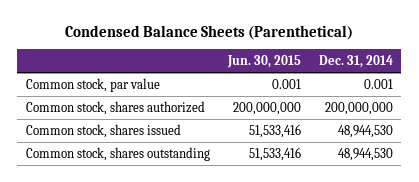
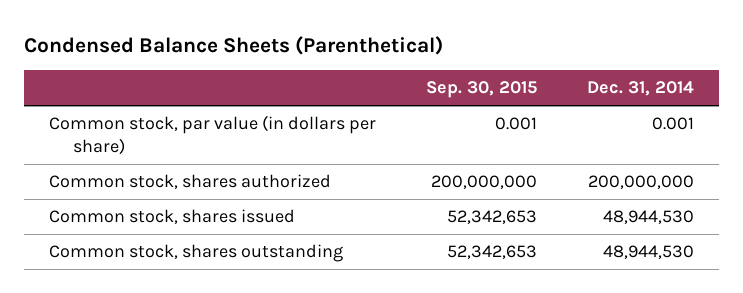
- | Jun. 30, 2015 | Dec. 31, 2014
+ | Sep. 30, 2015 | Dec. 31, 2014
- Common stock, par value | 0.001 | 0.001
+ Common stock, par value (in dollars per share) | 0.001 | 0.001

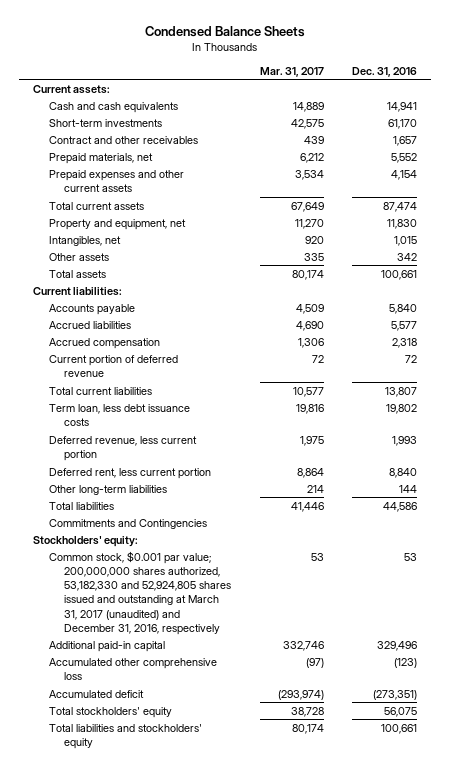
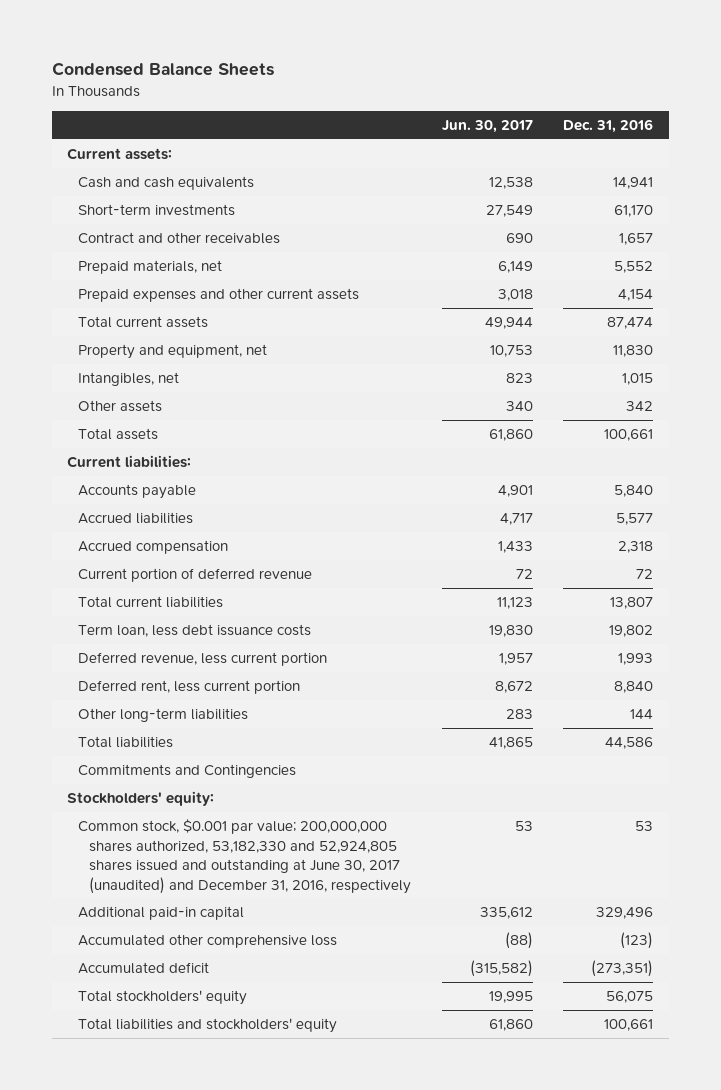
- | Mar. 31, 2017 | Dec. 31, 2016
+ | Jun. 30, 2017 | Dec. 31, 2016
- Common stock, $0.001 par value; 200,000,000 shares authorized, 53,182,330 and 52,924,805 shares issued and outstanding at March 31, 2017 (unaudited) and December 31, 2016, respectively | 53 | 53
+ Common stock, $0.001 par value; 200,000,000 shares authorized, 53,182,330 and 52,924,805 shares issued and outstanding at June 30, 2017 (unaudited) and December 31, 2016, respectively | 53 | 53

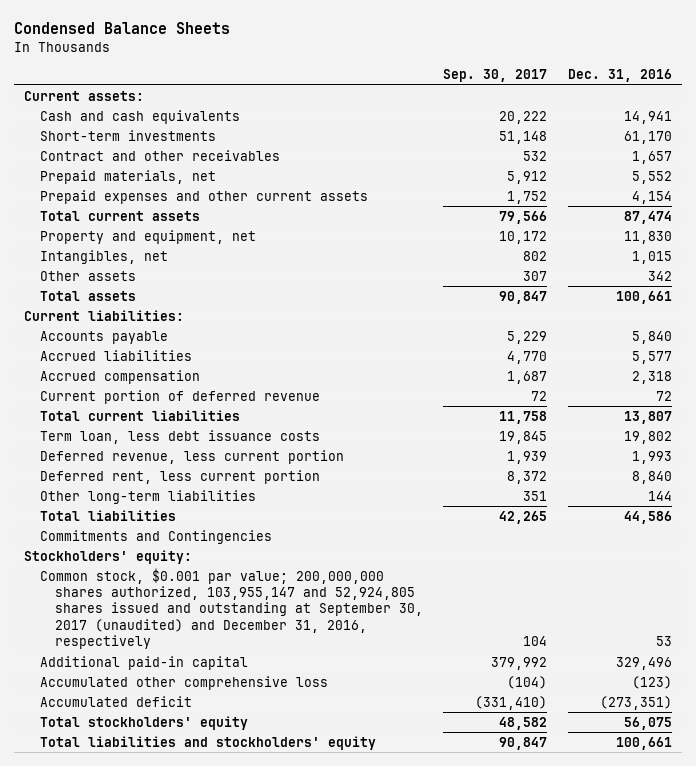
- | Jun. 30, 2017 | Dec. 31, 2016
+ | Sep. 30, 2017 | Dec. 31, 2016
- Common stock, $0.001 par value; 200,000,000 shares authorized, 53,182,330 and 52,924,805 shares issued and outstanding at June 30, 2017 (unaudited) and December 31, 2016, respectively | 53 | 53
+ Common stock, $0.001 par value; 200,000,000 shares authorized, 103,955,147 and 52,924,805 shares issued and outstanding at September 30, 2017 (unaudited) and December 31, 2016, respectively | 104 | 53

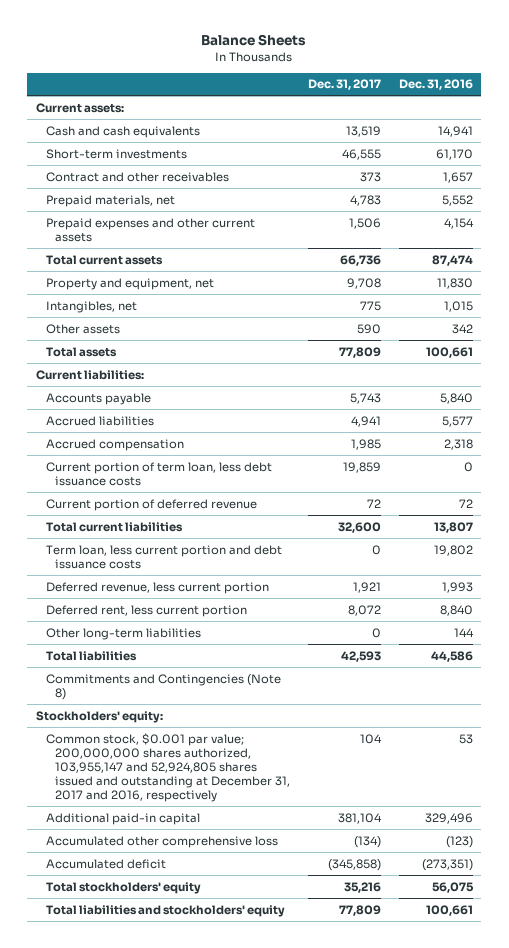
- Condensed Balance Sheets
+ Balance Sheets
- | Sep. 30, 2017 | Dec. 31, 2016
+ | Dec. 31, 2017 | Dec. 31, 2016
+ Current portion of term loan, less debt issuance costs | 19,859 | 0
- Term loan, less debt issuance costs | 19,845 | 19,802
+ Term loan, less current portion and debt issuance costs | 0 | 19,802
- Commitments and Contingencies
+ Commitments and Contingencies (Note 8)
- Common stock, $0.001 par value; 200,000,000 shares authorized, 103,955,147 and 52,924,805 shares issued and outstanding at September 30, 2017 (unaudited) and December 31, 2016, respectively | 104 | 53
+ Common stock, $0.001 par value; 200,000,000 shares authorized, 103,955,147 and 52,924,805 shares issued and outstanding at December 31, 2017 and 2016, respectively | 104 | 53

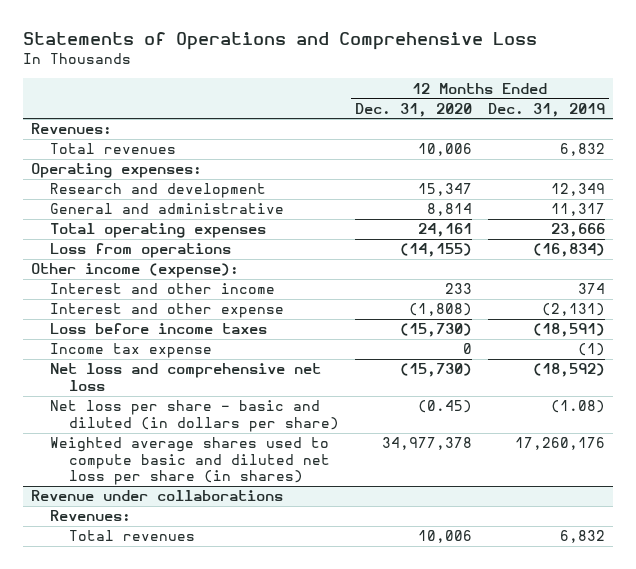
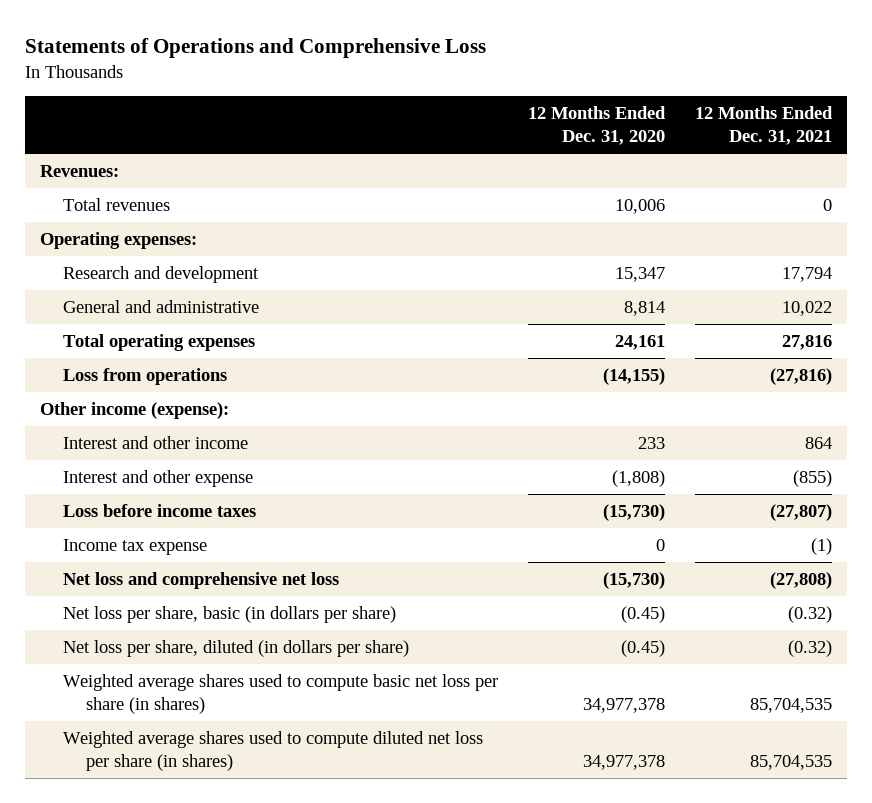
- | 12 Months Ended Dec. 31, 2020 | 12 Months Ended Dec. 31, 2019
+ | 12 Months Ended Dec. 31, 2020 | 12 Months Ended Dec. 31, 2021
- Net loss per share - basic and diluted (in dollars per share) | (0.45) | (1.08)
- Weighted average shares used to compute basic and diluted net loss per share (in shares) | 34,977,378 | 17,260,176
- Revenue under collaborations
- Revenues:
- Total revenues | 10,006 | 6,832
+ Net loss per share, basic (in dollars per share) | (0.45) | (0.32)
+ Net loss per share, diluted (in dollars per share) | (0.45) | (0.32)
+ Weighted average shares used to compute basic net loss per share (in shares) | 34,977,378 | 85,704,535
+ Weighted average shares used to compute diluted net loss per share (in shares) | 34,977,378 | 85,704,535

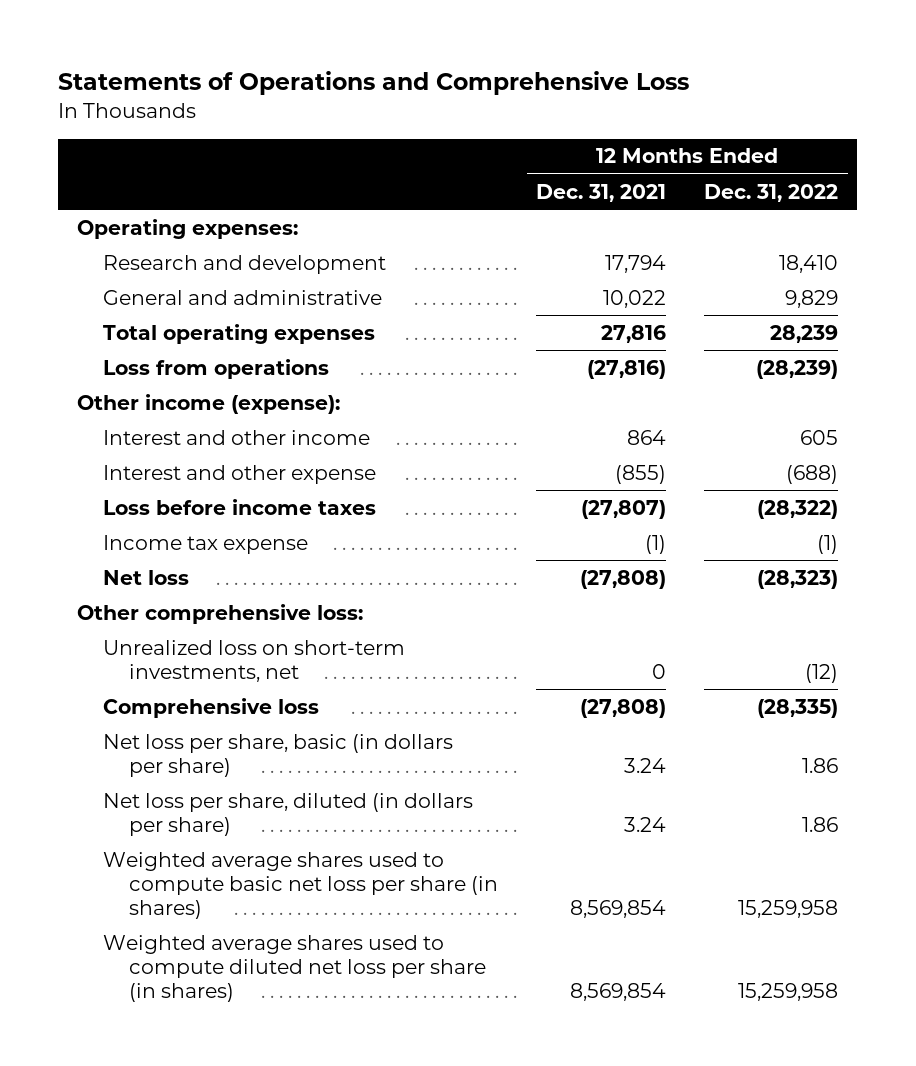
- | 12 Months Ended Dec. 31, 2020 | 12 Months Ended Dec. 31, 2021
+ | 12 Months Ended Dec. 31, 2021 | 12 Months Ended Dec. 31, 2022
- Revenues:
- Total revenues | 10,006 | 0
- Net loss and comprehensive net loss | (15,730) | (27,808)
- Net loss per share, basic (in dollars per share) | (0.45) | (0.32)
- Net loss per share, diluted (in dollars per share) | (0.45) | (0.32)
- Weighted average shares used to compute basic net loss per share (in shares) | 34,977,378 | 85,704,535
- Weighted average shares used to compute diluted net loss per share (in shares) | 34,977,378 | 85,704,535
+ Net loss | (27,808) | (28,323)
+ Other comprehensive loss:
+ Unrealized loss on short-term investments, net | 0 | (12)
+ Comprehensive loss | (27,808) | (28,335)
+ Net loss per share, basic (in dollars per share) | 3.24 | 1.86
+ Net loss per share, diluted (in dollars per share) | 3.24 | 1.86
+ Weighted average shares used to compute basic net loss per share (in shares) | 8,569,854 | 15,259,958
+ Weighted average shares used to compute diluted net loss per share (in shares) | 8,569,854 | 15,259,958

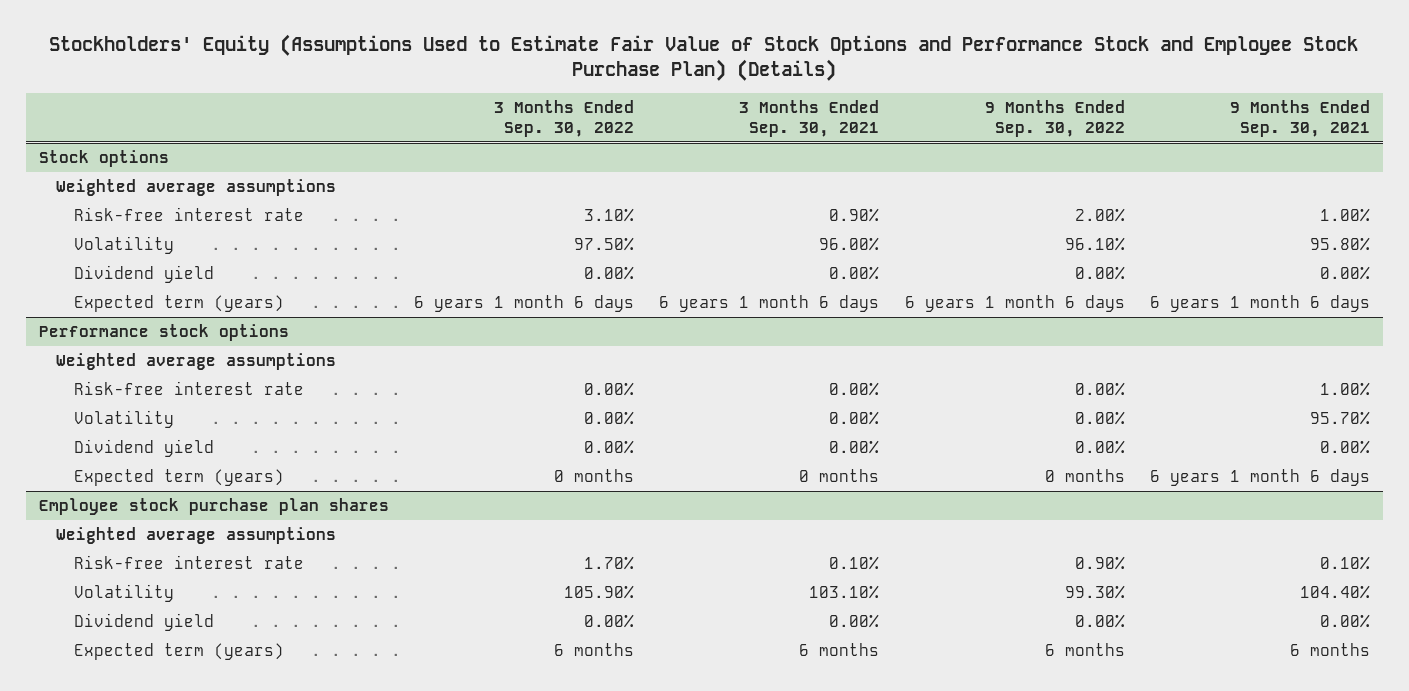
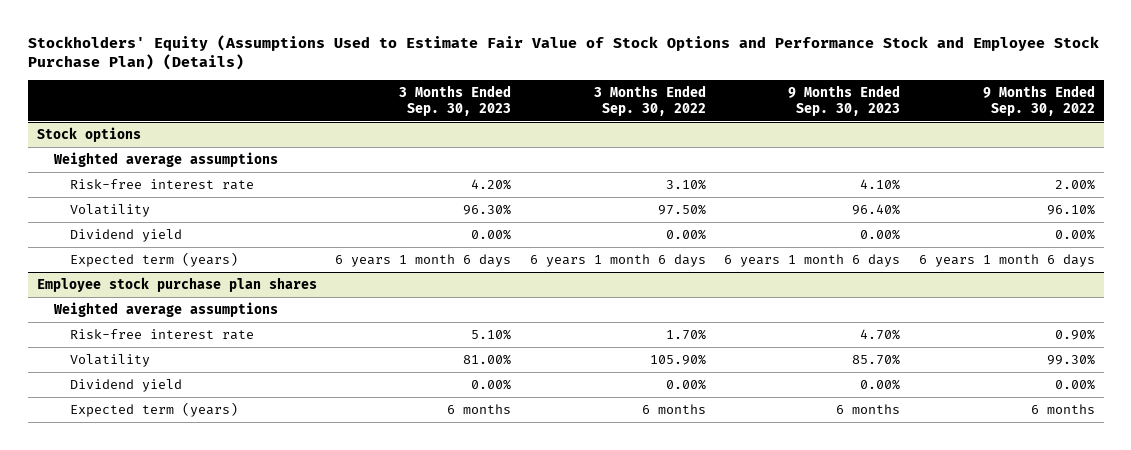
- | 3 Months Ended Sep. 30, 2022 | 3 Months Ended Sep. 30, 2021 | 9 Months Ended Sep. 30, 2022 | 9 Months Ended Sep. 30, 2021
+ | 3 Months Ended Sep. 30, 2023 | 3 Months Ended Sep. 30, 2022 | 9 Months Ended Sep. 30, 2023 | 9 Months Ended Sep. 30, 2022
- Performance stock options
- Weighted average assumptions
- Risk-free interest rate | 0.00% | 0.00% | 0.00% | 1.00%
- Volatility | 0.00% | 0.00% | 0.00% | 95.70%
- Dividend yield | 0.00% | 0.00% | 0.00% | 0.00%
- Expected term (years) | 0 months | 0 months | 0 months | 6 years 1 month 6 days

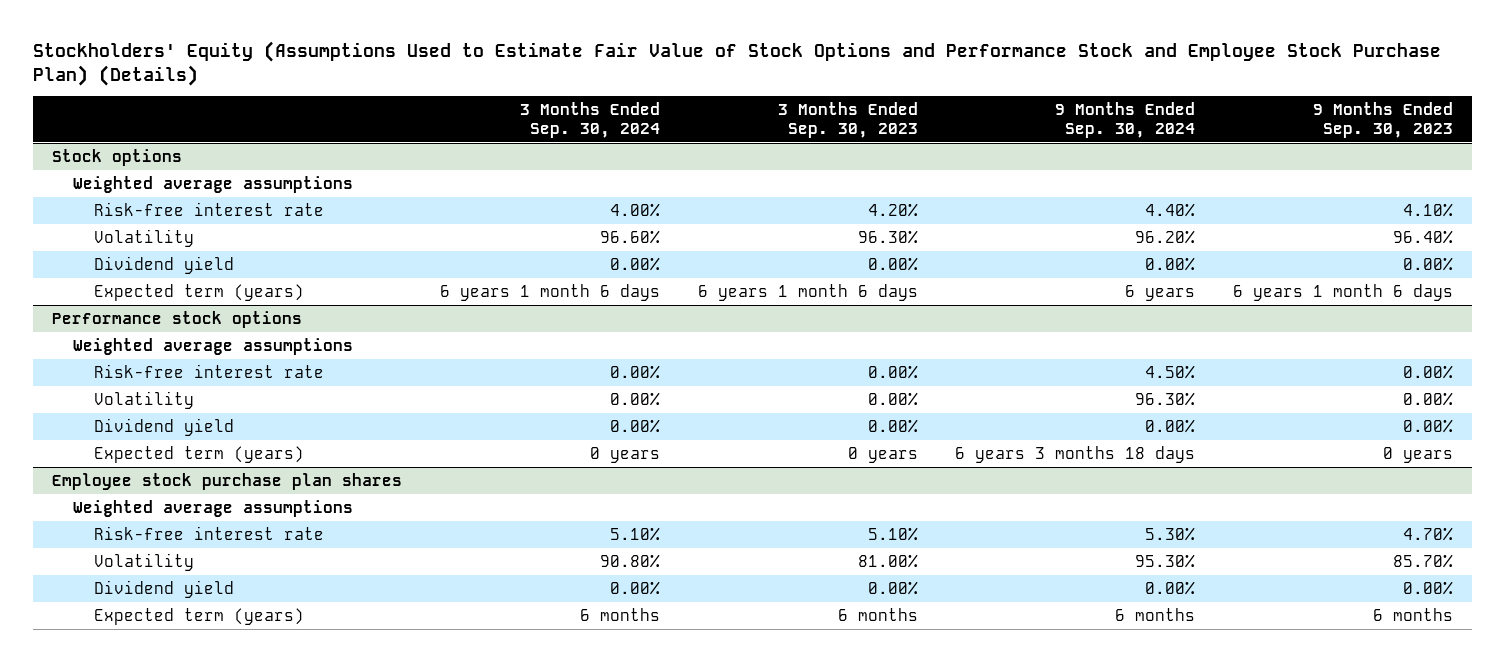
- | 3 Months Ended Sep. 30, 2023 | 3 Months Ended Sep. 30, 2022 | 9 Months Ended Sep. 30, 2023 | 9 Months Ended Sep. 30, 2022
+ | 3 Months Ended Sep. 30, 2024 | 3 Months Ended Sep. 30, 2023 | 9 Months Ended Sep. 30, 2024 | 9 Months Ended Sep. 30, 2023
+ Performance stock options
+ Weighted average assumptions
+ Risk-free interest rate | 0.00% | 0.00% | 4.50% | 0.00%
+ Volatility | 0.00% | 0.00% | 96.30% | 0.00%
+ Dividend yield | 0.00% | 0.00% | 0.00% | 0.00%
+ Expected term (years) | 0 years | 0 years | 6 years 3 months 18 days | 0 years

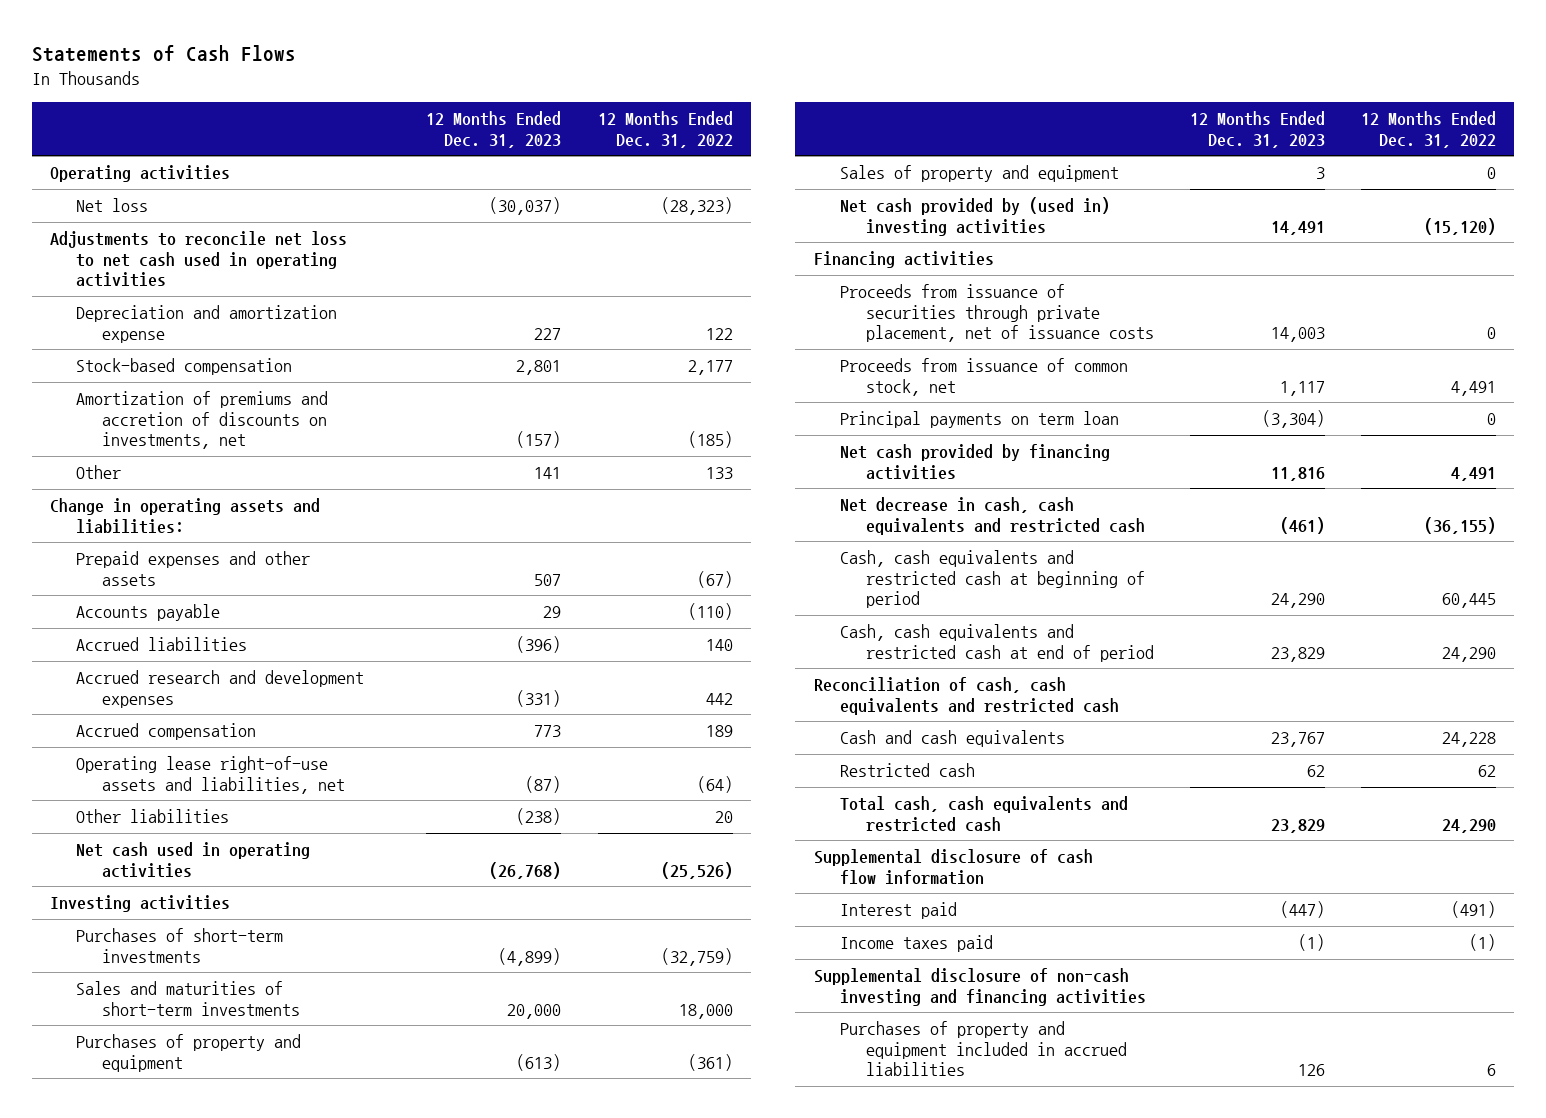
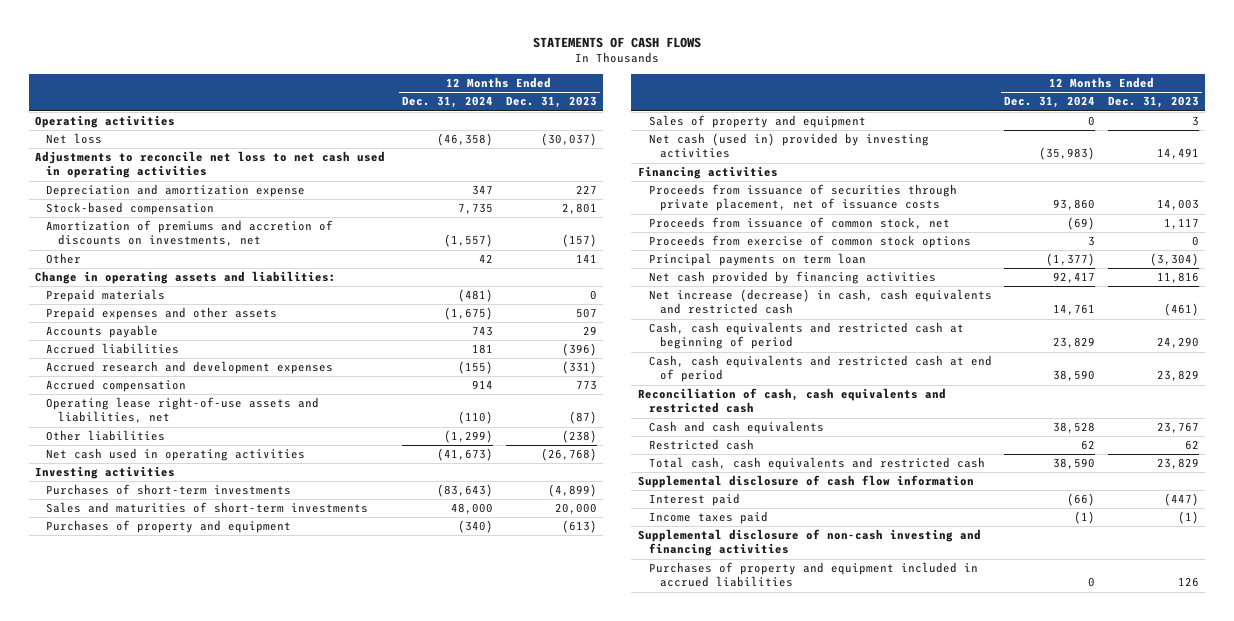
- Statements of Cash Flows
+ STATEMENTS OF CASH FLOWS
- | 12 Months Ended Dec. 31, 2023 | 12 Months Ended Dec. 31, 2022
+ | 12 Months Ended Dec. 31, 2024 | 12 Months Ended Dec. 31, 2023
+ Prepaid materials | (481) | 0
- Net cash provided by (used in) investing activities | 14,491 | (15,120)
+ Net cash (used in) provided by investing activities | (35,983) | 14,491
+ Proceeds from exercise of common stock options | 3 | 0
- Net decrease in cash, cash equivalents and restricted cash | (461) | (36,155)
+ Net increase (decrease) in cash, cash equivalents and restricted cash | 14,761 | (461)

